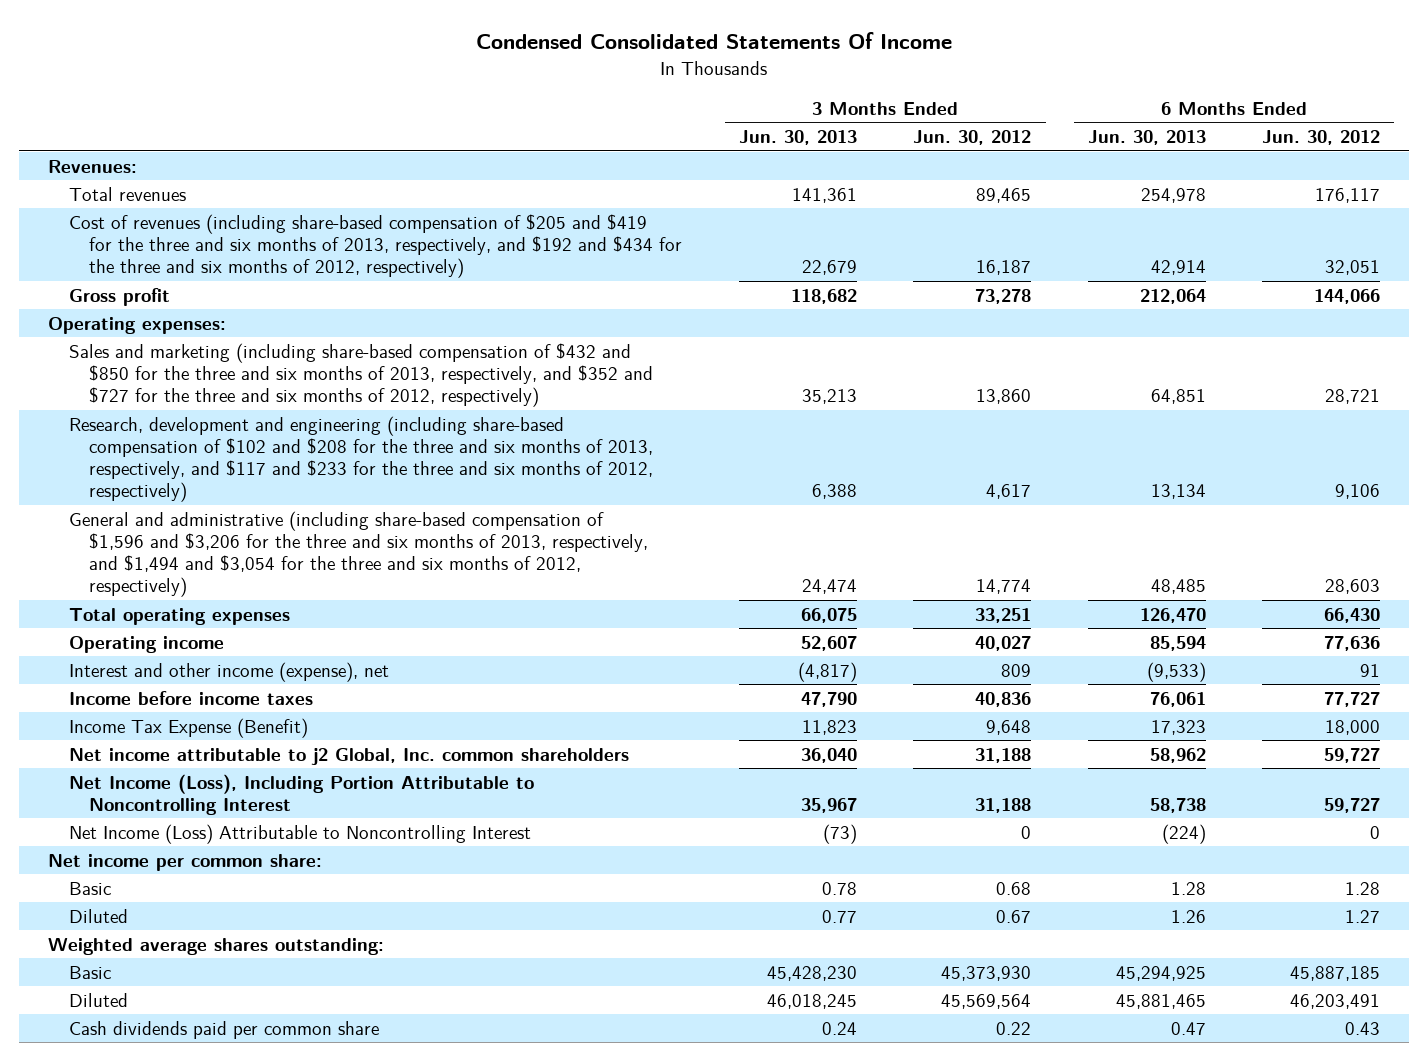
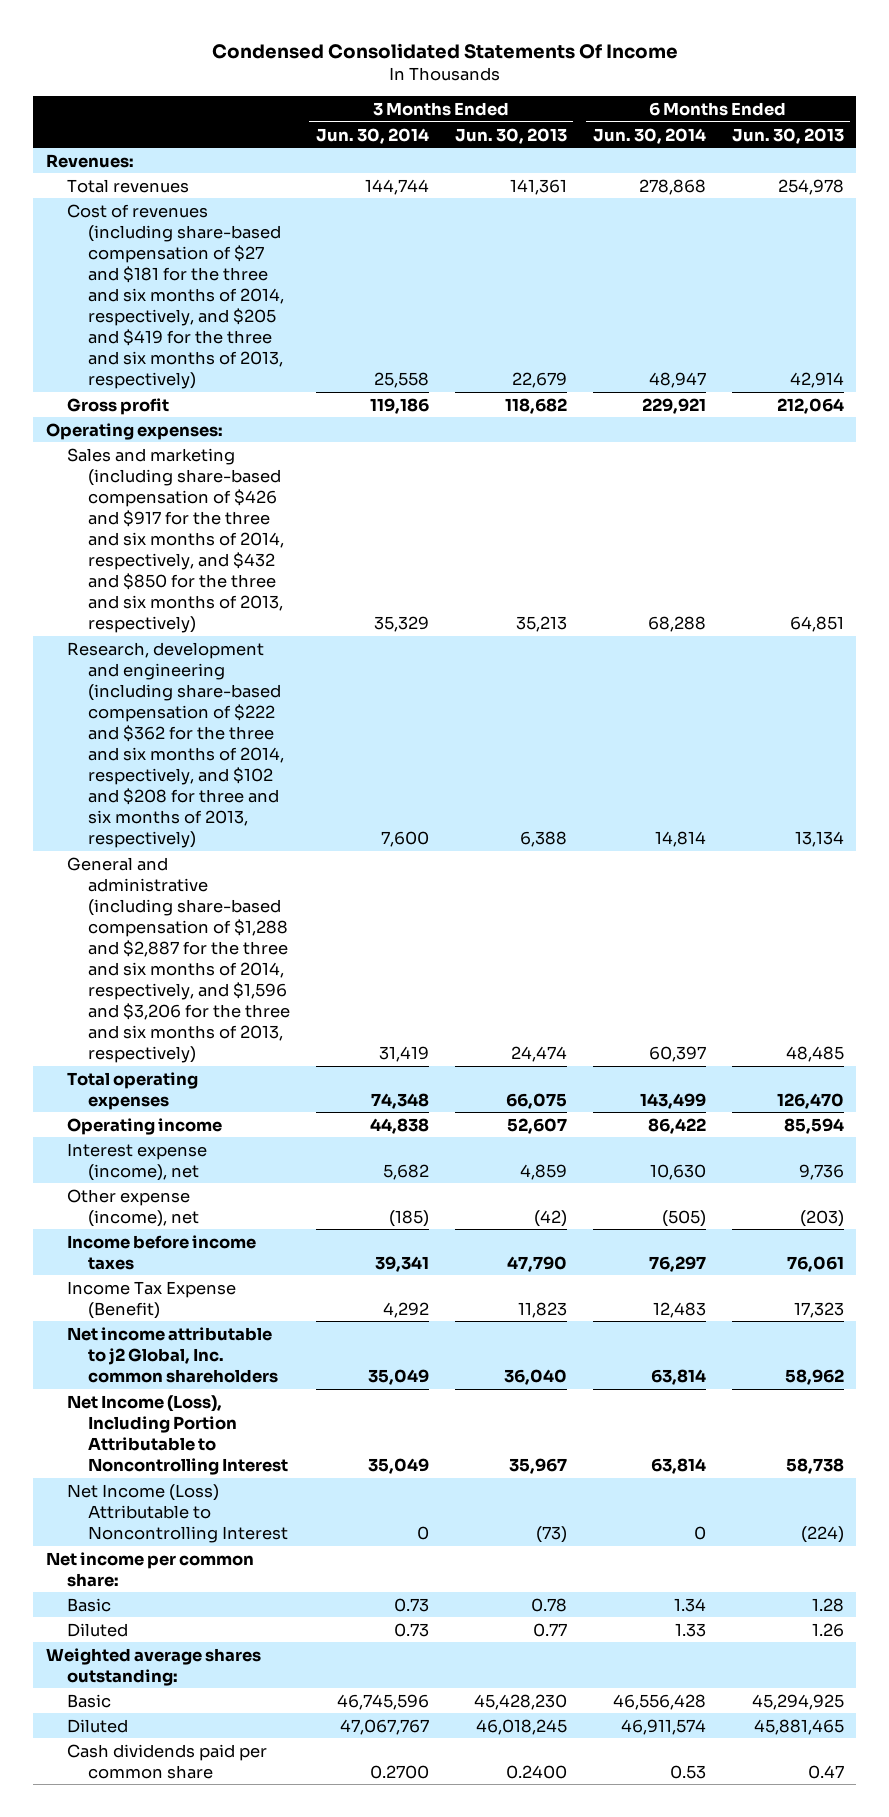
- | 3 Months Ended Jun. 30, 2013 | 3 Months Ended Jun. 30, 2012 | 6 Months Ended Jun. 30, 2013 | 6 Months Ended Jun. 30, 2012
+ | 3 Months Ended Jun. 30, 2014 | 3 Months Ended Jun. 30, 2013 | 6 Months Ended Jun. 30, 2014 | 6 Months Ended Jun. 30, 2013
- Cost of revenues (including share-based compensation of $205 and $419 for the three and six months of 2013, respectively, and $192 and $434 for the three and six months of 2012, respectively) | 22,679 | 16,187 | 42,914 | 32,051
+ Cost of revenues (including share-based compensation of $27 and $181 for the three and six months of 2014, respectively, and $205 and $419 for the three and six months of 2013, respectively) | 25,558 | 22,679 | 48,947 | 42,914
- Sales and marketing (including share-based compensation of $432 and $850 for the three and six months of 2013, respectively, and $352 and $727 for the three and six months of 2012, respectively) | 35,213 | 13,860 | 64,851 | 28,721
- Research, development and engineering (including share-based compensation of $102 and $208 for the three and six months of 2013, respectively, and $117 and $233 for the three and six months of 2012, respectively) | 6,388 | 4,617 | 13,134 | 9,106
- General and administrative (including share-based compensation of $1,596 and $3,206 for the three and six months of 2013, respectively, and $1,494 and $3,054 for the three and six months of 2012, respectively) | 24,474 | 14,774 | 48,485 | 28,603
+ Sales and marketing (including share-based compensation of $426 and $917 for the three and six months of 2014, respectively, and $432 and $850 for the three and six months of 2013, respectively) | 35,329 | 35,213 | 68,288 | 64,851
+ Research, development and engineering (including share-based compensation of $222 and $362 for the three and six months of 2014, respectively, and $102 and $208 for three and six months of 2013, respectively) | 7,600 | 6,388 | 14,814 | 13,134
+ General and administrative (including share-based compensation of $1,288 and $2,887 for the three and six months of 2014, respectively, and $1,596 and $3,206 for the three and six months of 2013, respectively) | 31,419 | 24,474 | 60,397 | 48,485
- Interest and other income (expense), net | (4,817) | 809 | (9,533) | 91
+ Interest expense (income), net | 5,682 | 4,859 | 10,630 | 9,736
+ Other expense (income), net | (185) | (42) | (505) | (203)
- Cash dividends paid per common share | 0.24 | 0.22 | 0.47 | 0.43
+ Cash dividends paid per common share | 0.2700 | 0.2400 | 0.53 | 0.47

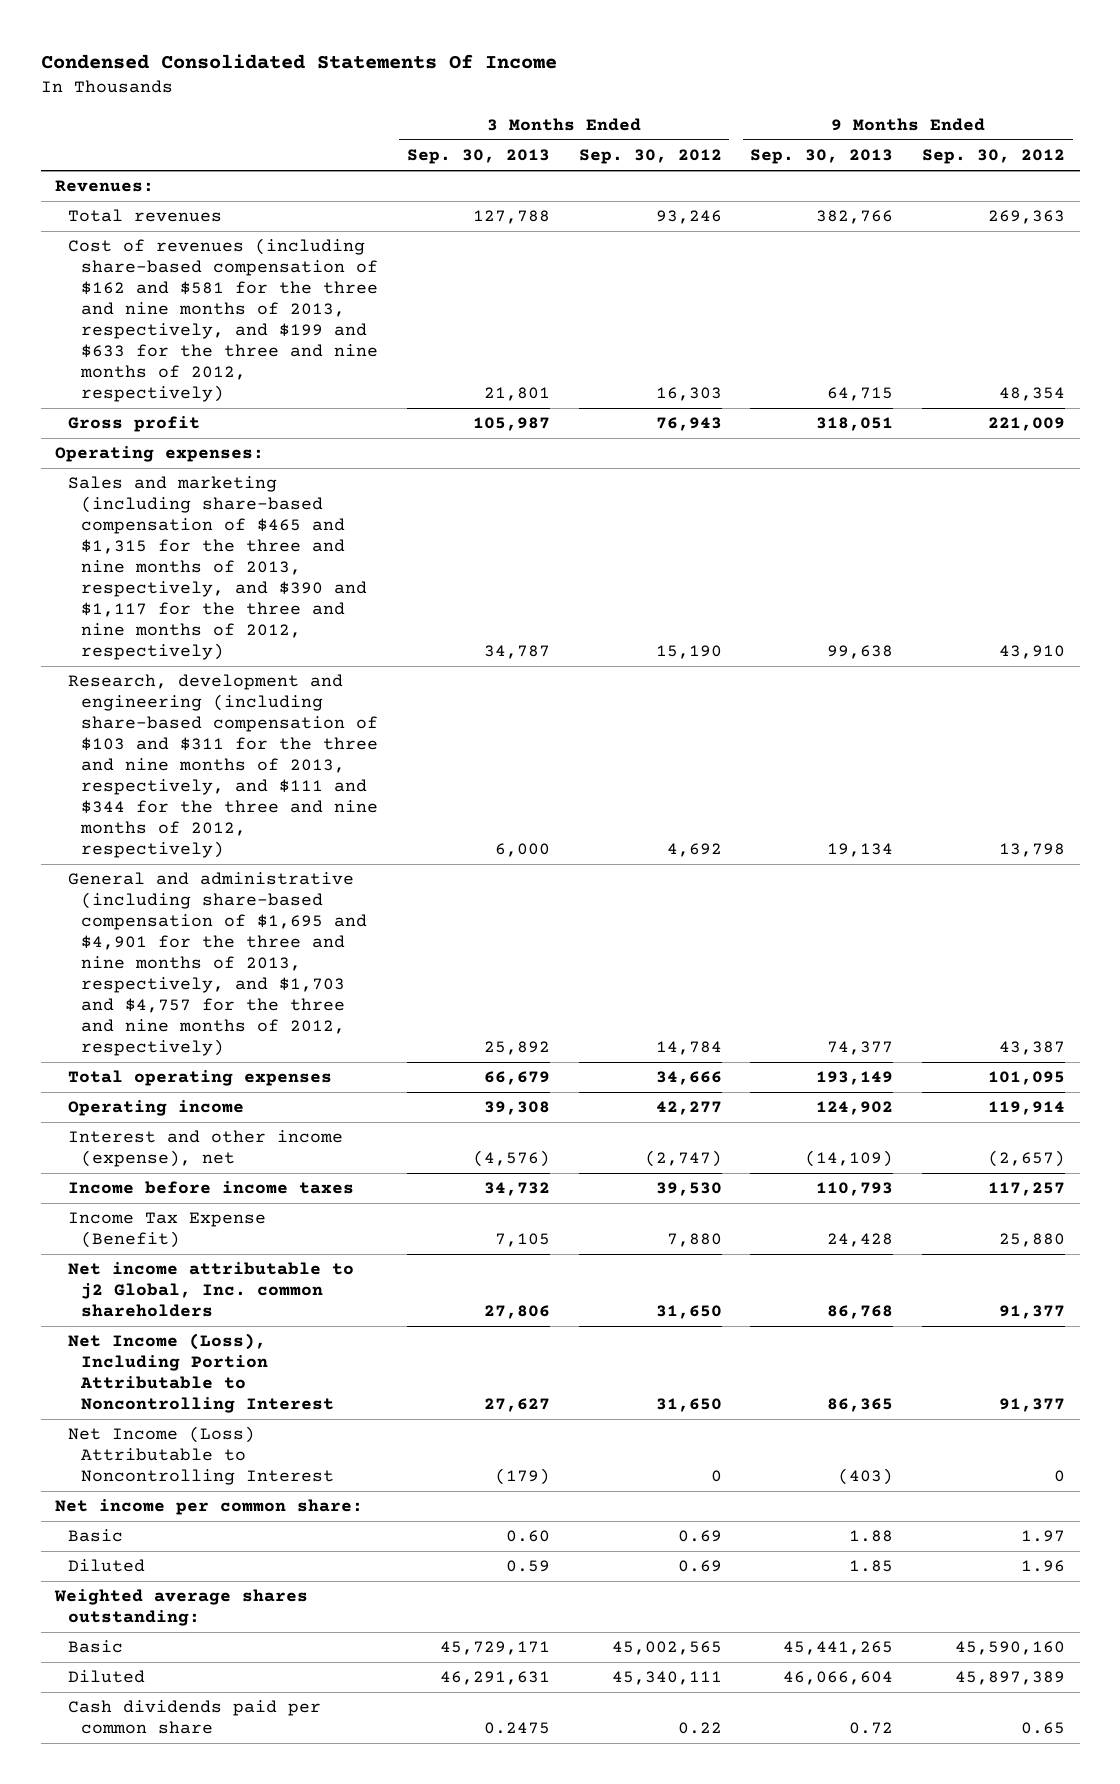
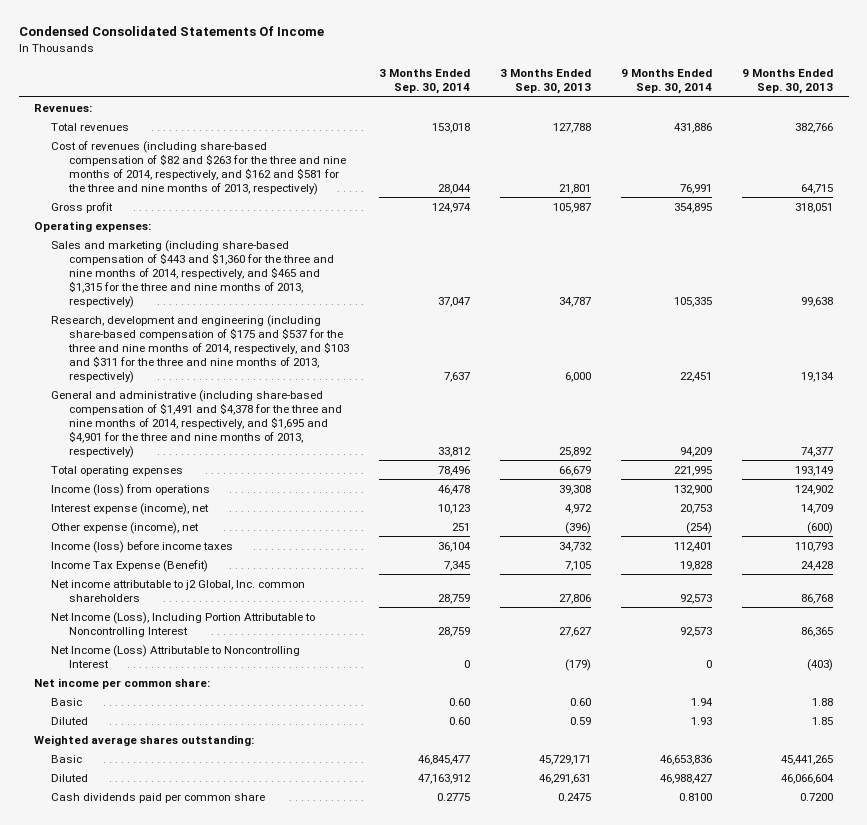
- | 3 Months Ended Sep. 30, 2013 | 3 Months Ended Sep. 30, 2012 | 9 Months Ended Sep. 30, 2013 | 9 Months Ended Sep. 30, 2012
+ | 3 Months Ended Sep. 30, 2014 | 3 Months Ended Sep. 30, 2013 | 9 Months Ended Sep. 30, 2014 | 9 Months Ended Sep. 30, 2013
- Cost of revenues (including share-based compensation of $162 and $581 for the three and nine months of 2013, respectively, and $199 and $633 for the three and nine months of 2012, respectively) | 21,801 | 16,303 | 64,715 | 48,354
+ Cost of revenues (including share-based compensation of $82 and $263 for the three and nine months of 2014, respectively, and $162 and $581 for the three and nine months of 2013, respectively) | 28,044 | 21,801 | 76,991 | 64,715
- Sales and marketing (including share-based compensation of $465 and $1,315 for the three and nine months of 2013, respectively, and $390 and $1,117 for the three and nine months of 2012, respectively) | 34,787 | 15,190 | 99,638 | 43,910
- Research, development and engineering (including share-based compensation of $103 and $311 for the three and nine months of 2013, respectively, and $111 and $344 for the three and nine months of 2012, respectively) | 6,000 | 4,692 | 19,134 | 13,798
- General and administrative (including share-based compensation of $1,695 and $4,901 for the three and nine months of 2013, respectively, and $1,703 and $4,757 for the three and nine months of 2012, respectively) | 25,892 | 14,784 | 74,377 | 43,387
+ Sales and marketing (including share-based compensation of $443 and $1,360 for the three and nine months of 2014, respectively, and $465 and $1,315 for the three and nine months of 2013, respectively) | 37,047 | 34,787 | 105,335 | 99,638
+ Research, development and engineering (including share-based compensation of $175 and $537 for the three and nine months of 2014, respectively, and $103 and $311 for the three and nine months of 2013, respectively) | 7,637 | 6,000 | 22,451 | 19,134
+ General and administrative (including share-based compensation of $1,491 and $4,378 for the three and nine months of 2014, respectively, and $1,695 and $4,901 for the three and nine months of 2013, respectively) | 33,812 | 25,892 | 94,209 | 74,377
- Operating income | 39,308 | 42,277 | 124,902 | 119,914
- Interest and other income (expense), net | (4,576) | (2,747) | (14,109) | (2,657)
- Income before income taxes | 34,732 | 39,530 | 110,793 | 117,257
+ Income (loss) from operations | 46,478 | 39,308 | 132,900 | 124,902
+ Interest expense (income), net | 10,123 | 4,972 | 20,753 | 14,709
+ Other expense (income), net | 251 | (396) | (254) | (600)
+ Income (loss) before income taxes | 36,104 | 34,732 | 112,401 | 110,793
- Cash dividends paid per common share | 0.2475 | 0.22 | 0.72 | 0.65
+ Cash dividends paid per common share | 0.2775 | 0.2475 | 0.8100 | 0.7200

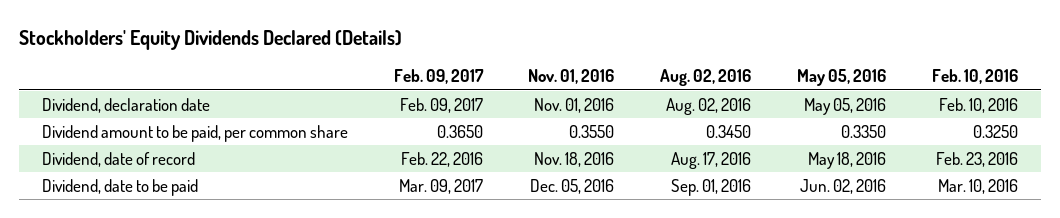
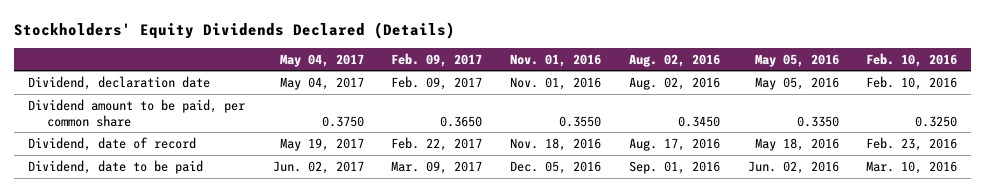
- | Feb. 09, 2017 | Nov. 01, 2016 | Aug. 02, 2016 | May 05, 2016 | Feb. 10, 2016
+ | May 04, 2017 | Feb. 09, 2017 | Nov. 01, 2016 | Aug. 02, 2016 | May 05, 2016 | Feb. 10, 2016
- Dividend, date of record | Feb. 22, 2016 | Nov. 18, 2016 | Aug. 17, 2016 | May 18, 2016 | Feb. 23, 2016
+ Dividend, date of record | May 19, 2017 | Feb. 22, 2017 | Nov. 18, 2016 | Aug. 17, 2016 | May 18, 2016 | Feb. 23, 2016

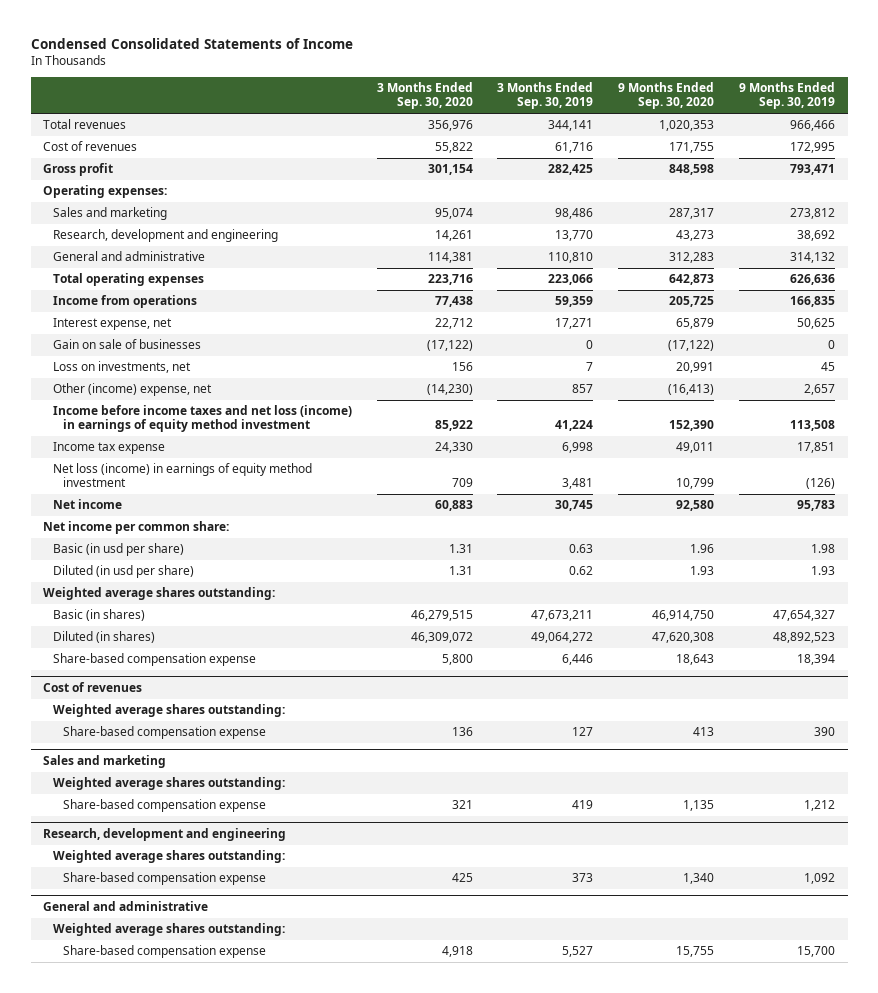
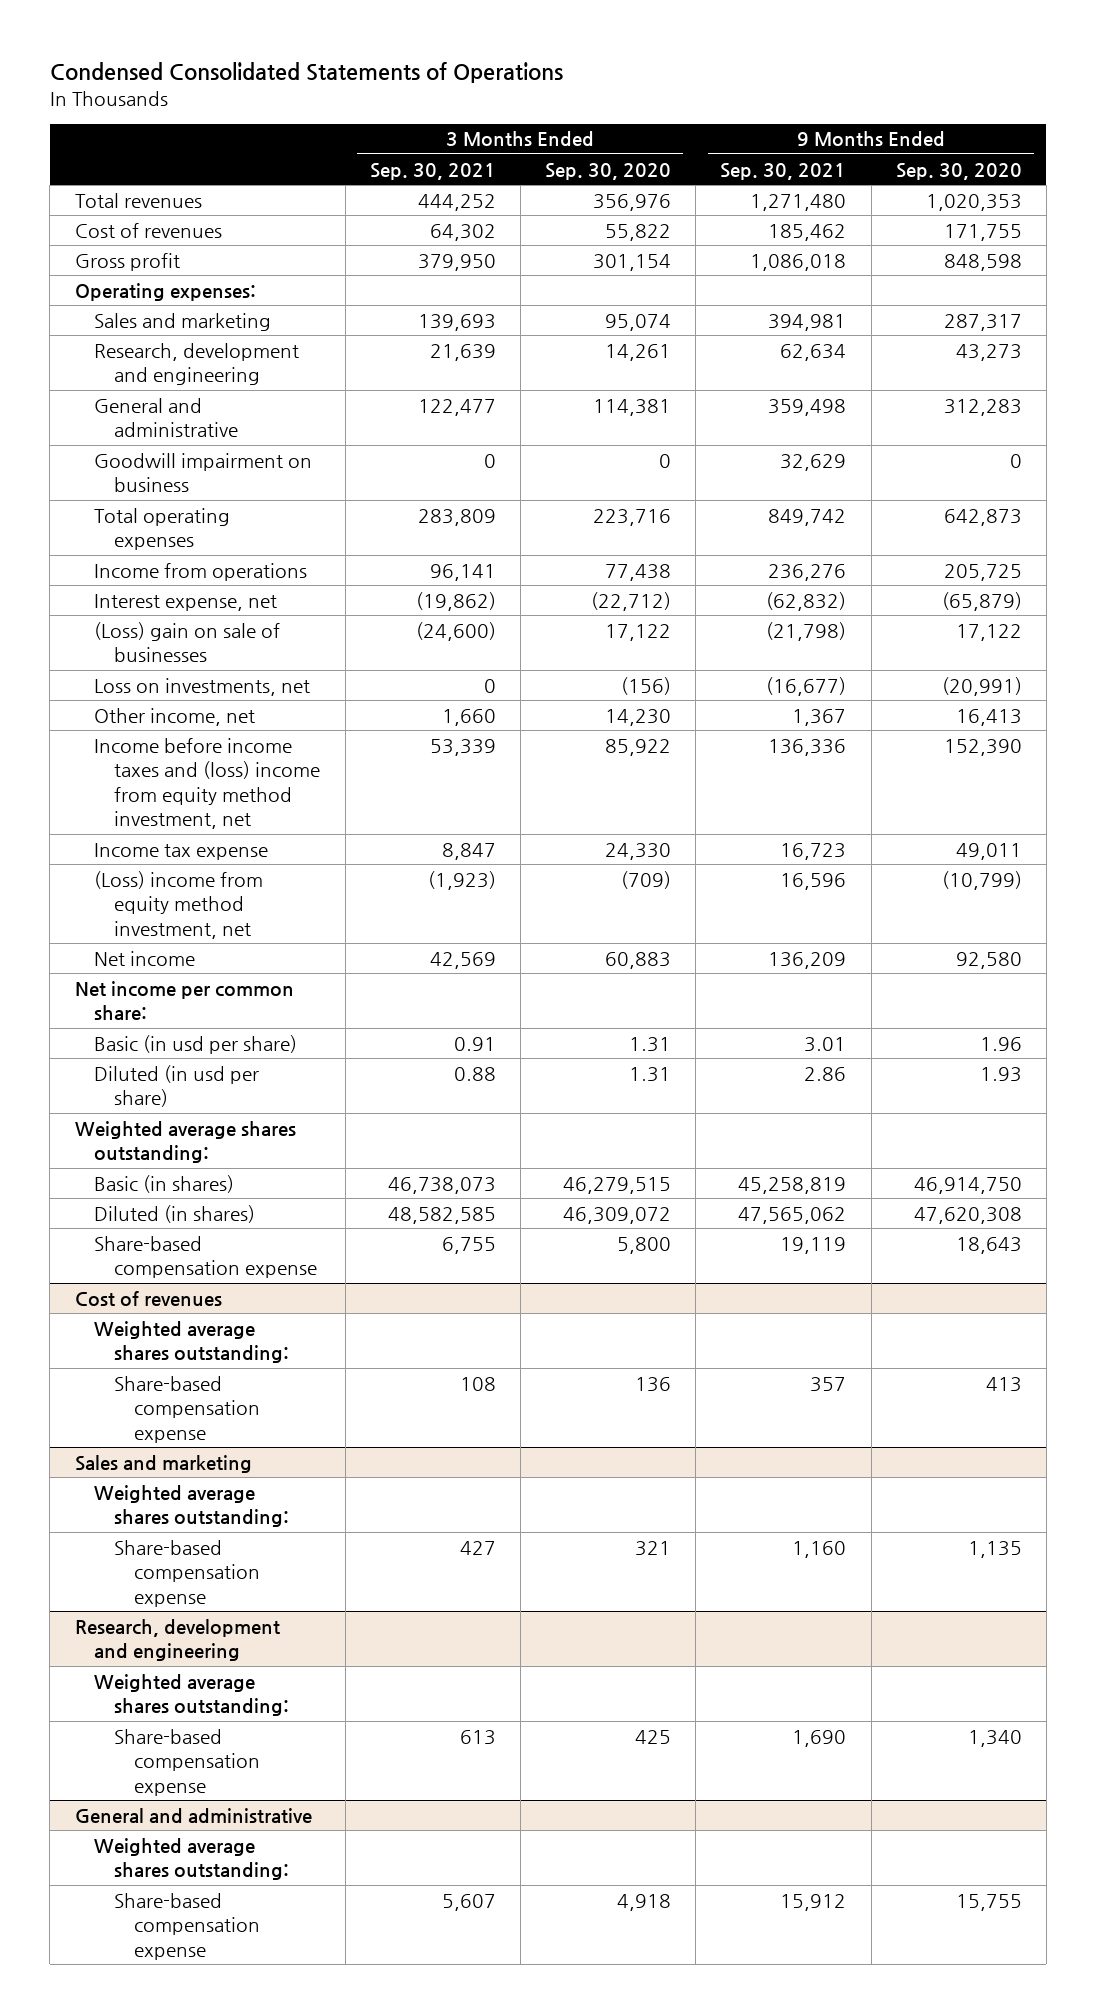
- Condensed Consolidated Statements of Income
+ Condensed Consolidated Statements of Operations
- | 3 Months Ended Sep. 30, 2020 | 3 Months Ended Sep. 30, 2019 | 9 Months Ended Sep. 30, 2020 | 9 Months Ended Sep. 30, 2019
+ | 3 Months Ended Sep. 30, 2021 | 3 Months Ended Sep. 30, 2020 | 9 Months Ended Sep. 30, 2021 | 9 Months Ended Sep. 30, 2020
+ Goodwill impairment on business | 0 | 0 | 32,629 | 0
- Interest expense, net | 22,712 | 17,271 | 65,879 | 50,625
- Gain on sale of businesses | (17,122) | 0 | (17,122) | 0
- Loss on investments, net | 156 | 7 | 20,991 | 45
- Other (income) expense, net | (14,230) | 857 | (16,413) | 2,657
- Income before income taxes and net loss (income) in earnings of equity method investment | 85,922 | 41,224 | 152,390 | 113,508
+ Interest expense, net | (19,862) | (22,712) | (62,832) | (65,879)
+ (Loss) gain on sale of businesses | (24,600) | 17,122 | (21,798) | 17,122
+ Loss on investments, net | 0 | (156) | (16,677) | (20,991)
+ Other income, net | 1,660 | 14,230 | 1,367 | 16,413
+ Income before income taxes and (loss) income from equity method investment, net | 53,339 | 85,922 | 136,336 | 152,390
- Net loss (income) in earnings of equity method investment | 709 | 3,481 | 10,799 | (126)
+ (Loss) income from equity method investment, net | (1,923) | (709) | 16,596 | (10,799)

